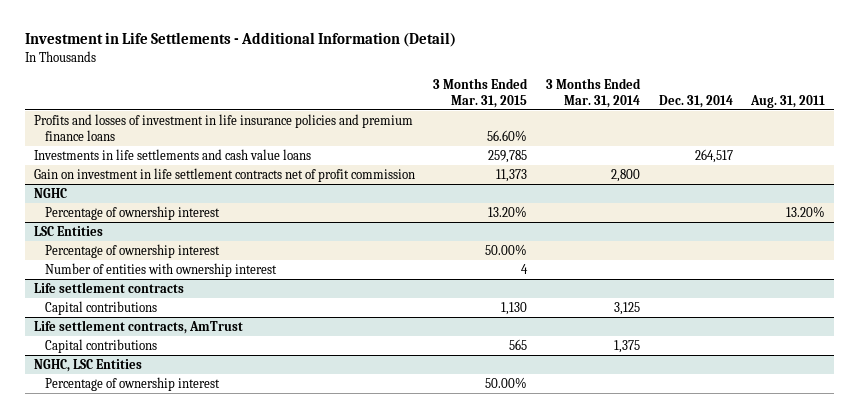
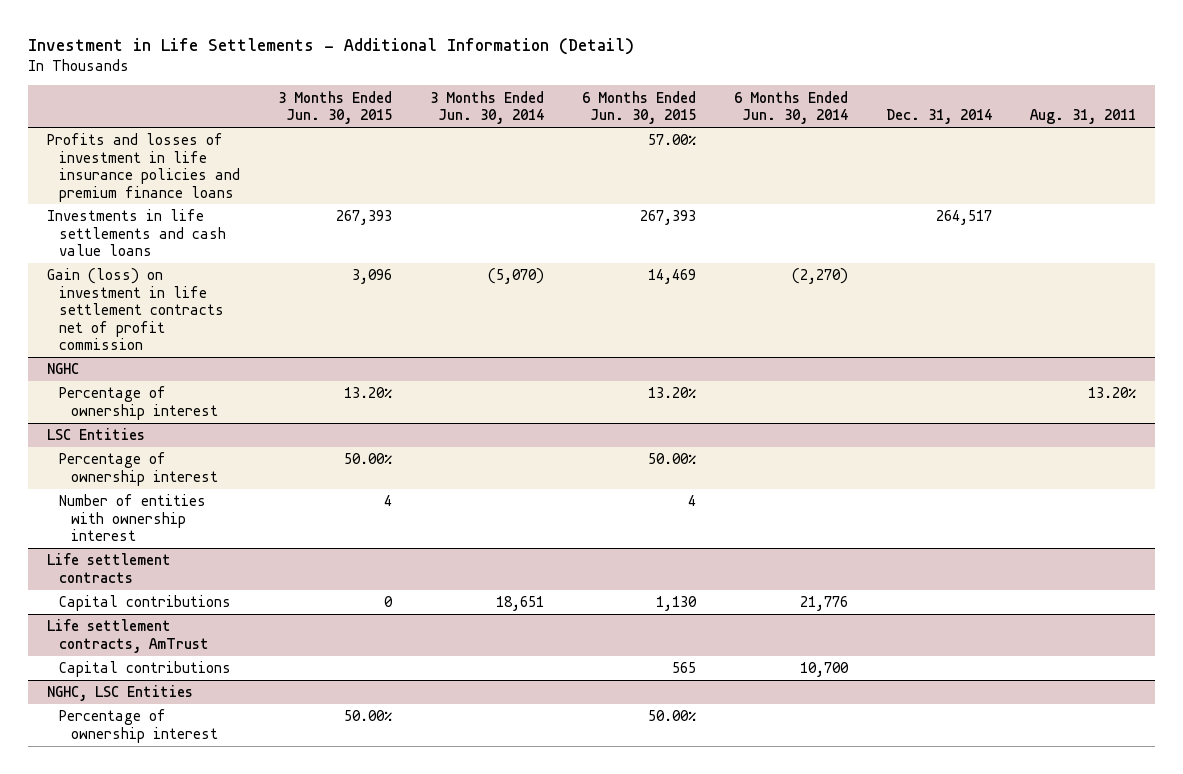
- | 3 Months Ended Mar. 31, 2015 | 3 Months Ended Mar. 31, 2014 | Dec. 31, 2014 | Aug. 31, 2011
+ | 3 Months Ended Jun. 30, 2015 | 3 Months Ended Jun. 30, 2014 | 6 Months Ended Jun. 30, 2015 | 6 Months Ended Jun. 30, 2014 | Dec. 31, 2014 | Aug. 31, 2011
- Gain on investment in life settlement contracts net of profit commission | 11,373 | 2,800 | |
+ Gain (loss) on investment in life settlement contracts net of profit commission | 3,096 | (5,070) | 14,469 | (2,270) | |

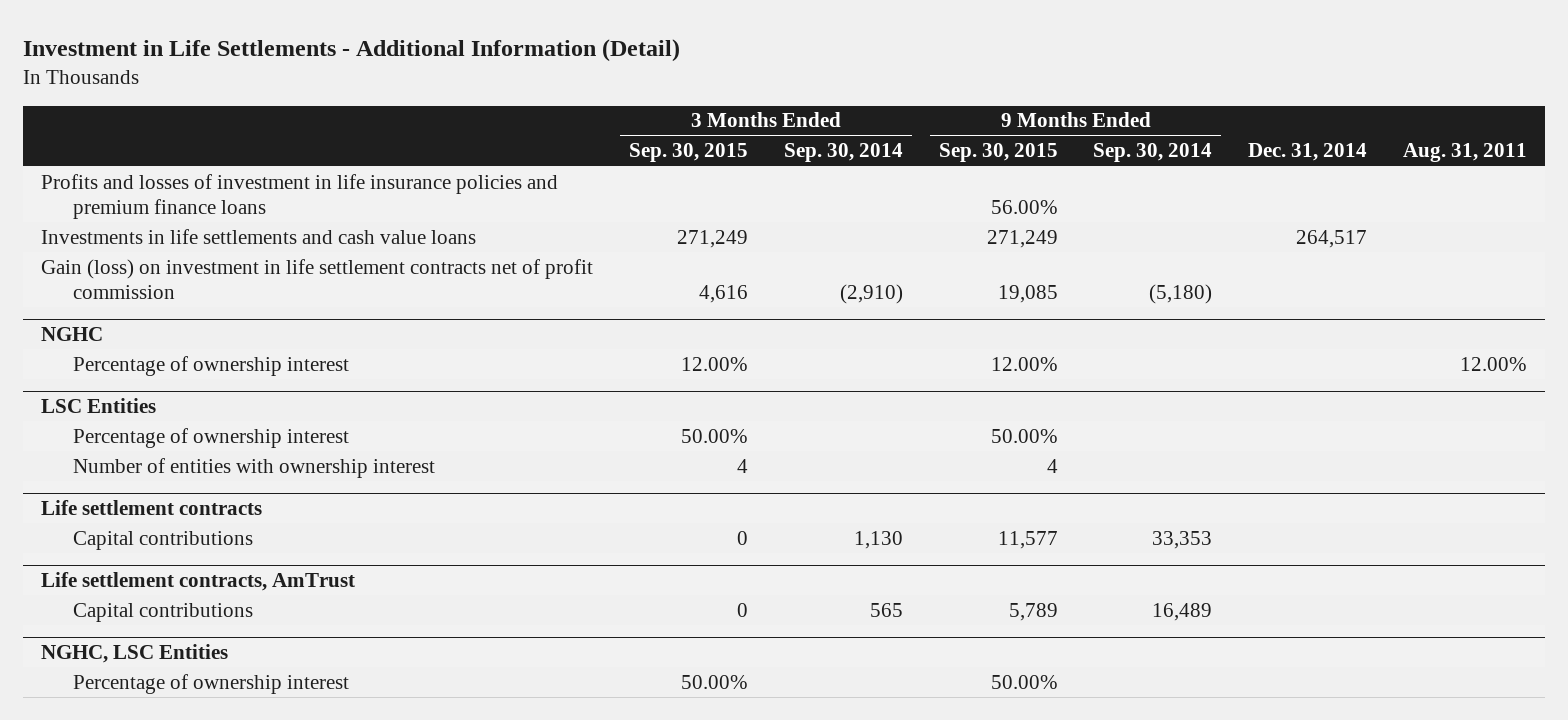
- | 3 Months Ended Jun. 30, 2015 | 3 Months Ended Jun. 30, 2014 | 6 Months Ended Jun. 30, 2015 | 6 Months Ended Jun. 30, 2014 | Dec. 31, 2014 | Aug. 31, 2011
+ | 3 Months Ended Sep. 30, 2015 | 3 Months Ended Sep. 30, 2014 | 9 Months Ended Sep. 30, 2015 | 9 Months Ended Sep. 30, 2014 | Dec. 31, 2014 | Aug. 31, 2011
@ NGHC
- Percentage of ownership interest | 13.20% | | 13.20% | | | 13.20%
+ Percentage of ownership interest | 12.00% | | 12.00% | | | 12.00%

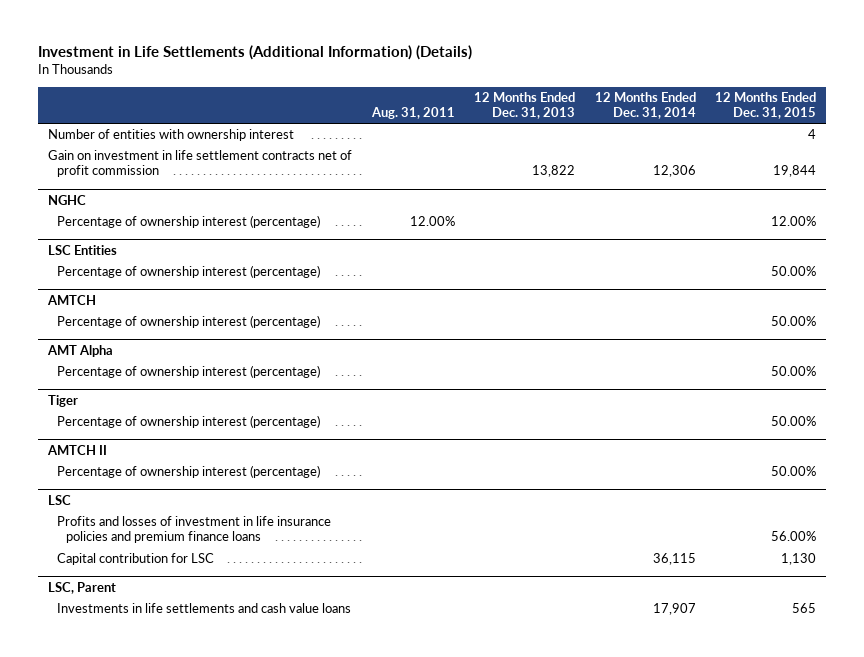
- Investment in Life Settlements - Additional Information (Detail)
+ Investment in Life Settlements (Additional Information) (Details)
- | 3 Months Ended Sep. 30, 2015 | 3 Months Ended Sep. 30, 2014 | 9 Months Ended Sep. 30, 2015 | 9 Months Ended Sep. 30, 2014 | Dec. 31, 2014 | Aug. 31, 2011
+ | Aug. 31, 2011 | 12 Months Ended Dec. 31, 2013 | 12 Months Ended Dec. 31, 2014 | 12 Months Ended Dec. 31, 2015
- Profits and losses of investment in life insurance policies and premium finance loans | | | 56.00% | | |
- Investments in life settlements and cash value loans | 271,249 | | 271,249 | | 264,517 |
- Gain (loss) on investment in life settlement contracts net of profit commission | 4,616 | (2,910) | 19,085 | (5,180) | |
+ Number of entities with ownership interest | | | | 4
+ Gain on investment in life settlement contracts net of profit commission | | 13,822 | 12,306 | 19,844
@ NGHC
- Percentage of ownership interest | 12.00% | | 12.00% | | | 12.00%
+ Percentage of ownership interest (percentage) | 12.00% | | | 12.00%
@ LSC Entities
- Percentage of ownership interest | 50.00% | | 50.00% | | |
- Number of entities with ownership interest | 4 | | 4 | | |
- Life settlement contracts
- Capital contributions | 0 | 1,130 | 11,577 | 33,353 | |
- Life settlement contracts, AmTrust
- Capital contributions | 0 | 565 | 5,789 | 16,489 | |
- NGHC, LSC Entities
- Percentage of ownership interest | 50.00% | | 50.00% | | |
@ LSC Entities
+ Percentage of ownership interest (percentage) | | | | 50.00%
+ AMTCH
+ Percentage of ownership interest (percentage) | | | | 50.00%
+ AMT Alpha
+ Percentage of ownership interest (percentage) | | | | 50.00%
+ Tiger
+ Percentage of ownership interest (percentage) | | | | 50.00%
+ AMTCH II
+ Percentage of ownership interest (percentage) | | | | 50.00%
+ LSC
+ Profits and losses of investment in life insurance policies and premium finance loans | | | | 56.00%
+ Capital contribution for LSC | | | 36,115 | 1,130
+ LSC, Parent
+ Investments in life settlements and cash value loans | | | 17,907 | 565

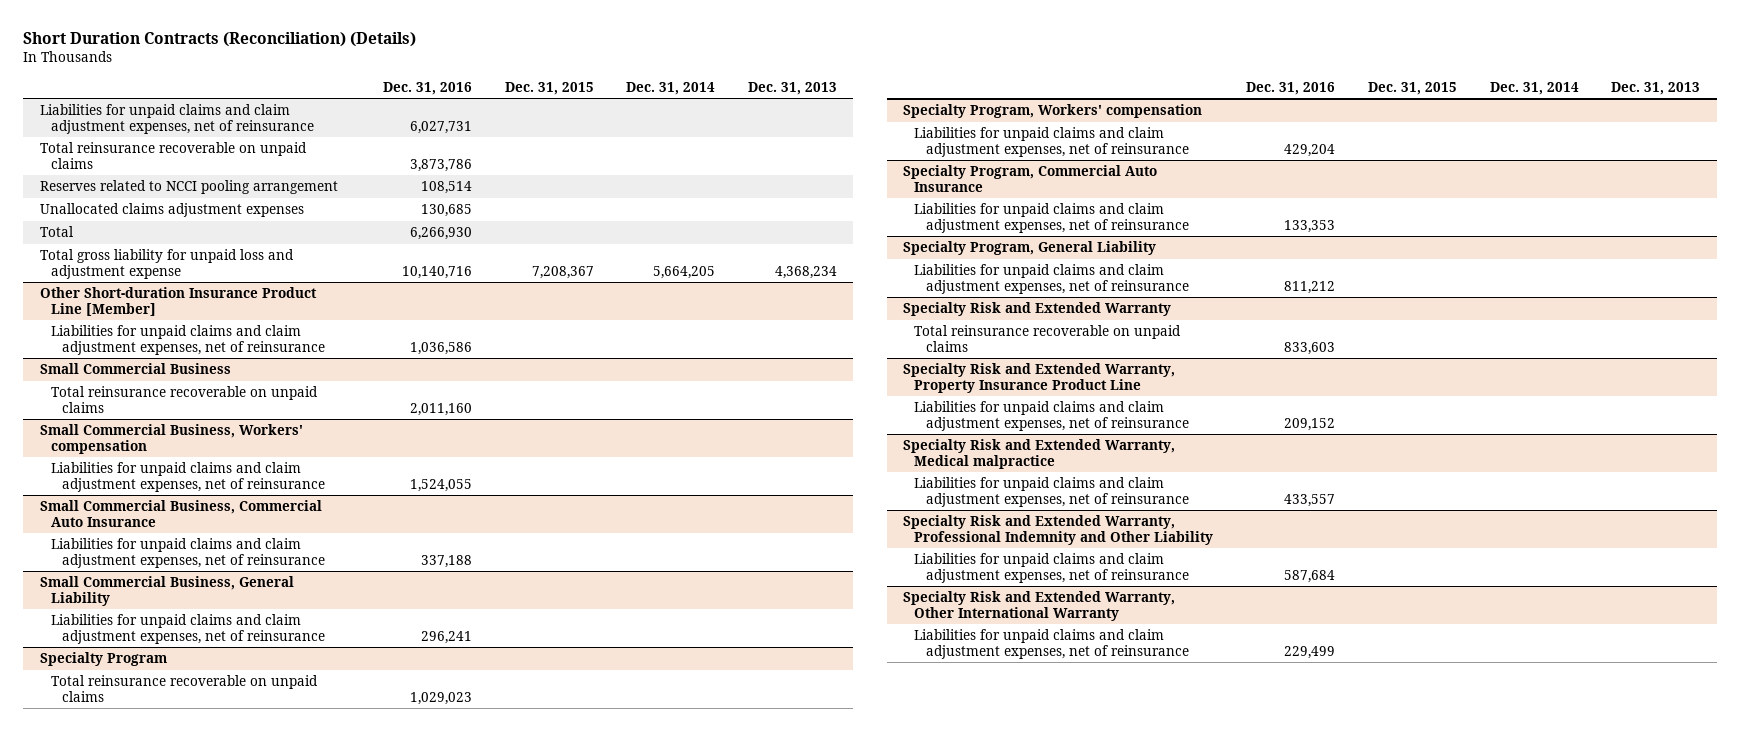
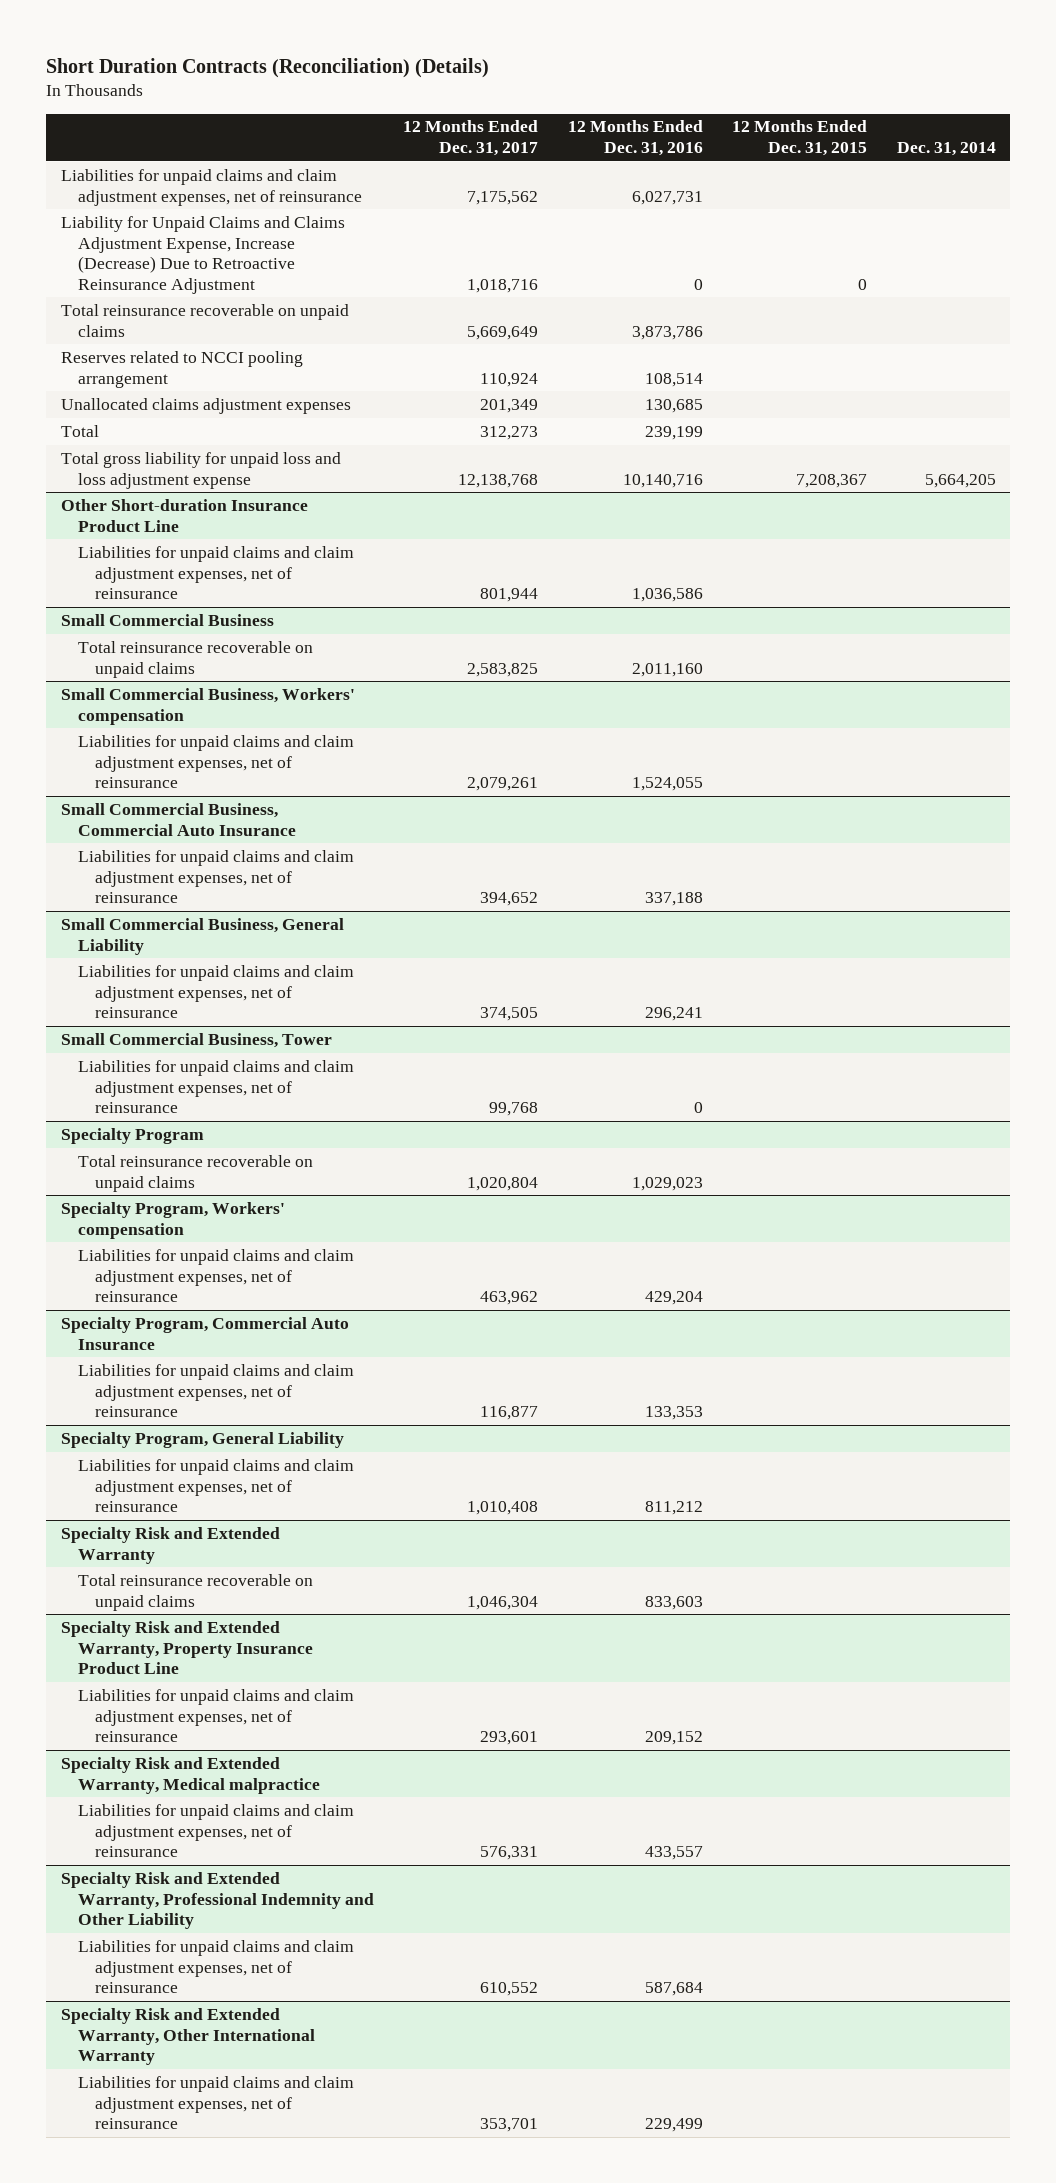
- | Dec. 31, 2016 | Dec. 31, 2015 | Dec. 31, 2014 | Dec. 31, 2013
+ | 12 Months Ended Dec. 31, 2017 | 12 Months Ended Dec. 31, 2016 | 12 Months Ended Dec. 31, 2015 | Dec. 31, 2014
+ Liability for Unpaid Claims and Claims Adjustment Expense, Increase (Decrease) Due to Retroactive Reinsurance Adjustment | 1,018,716 | 0 | 0 |
- Total gross liability for unpaid loss and adjustment expense | 10,140,716 | 7,208,367 | 5,664,205 | 4,368,234
- Other Short-duration Insurance Product Line [Member]
+ Total gross liability for unpaid loss and loss adjustment expense | 12,138,768 | 10,140,716 | 7,208,367 | 5,664,205
+ Other Short-duration Insurance Product Line
+ Small Commercial Business, Tower
+ Liabilities for unpaid claims and claim adjustment expenses, net of reinsurance | 99,768 | 0 | |

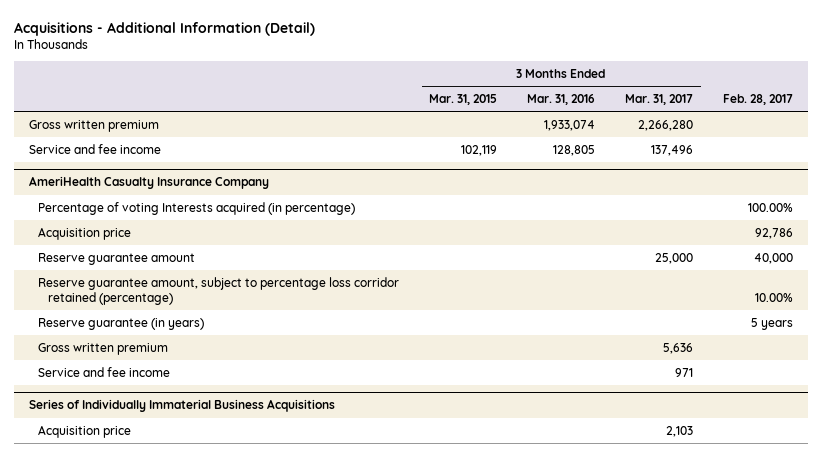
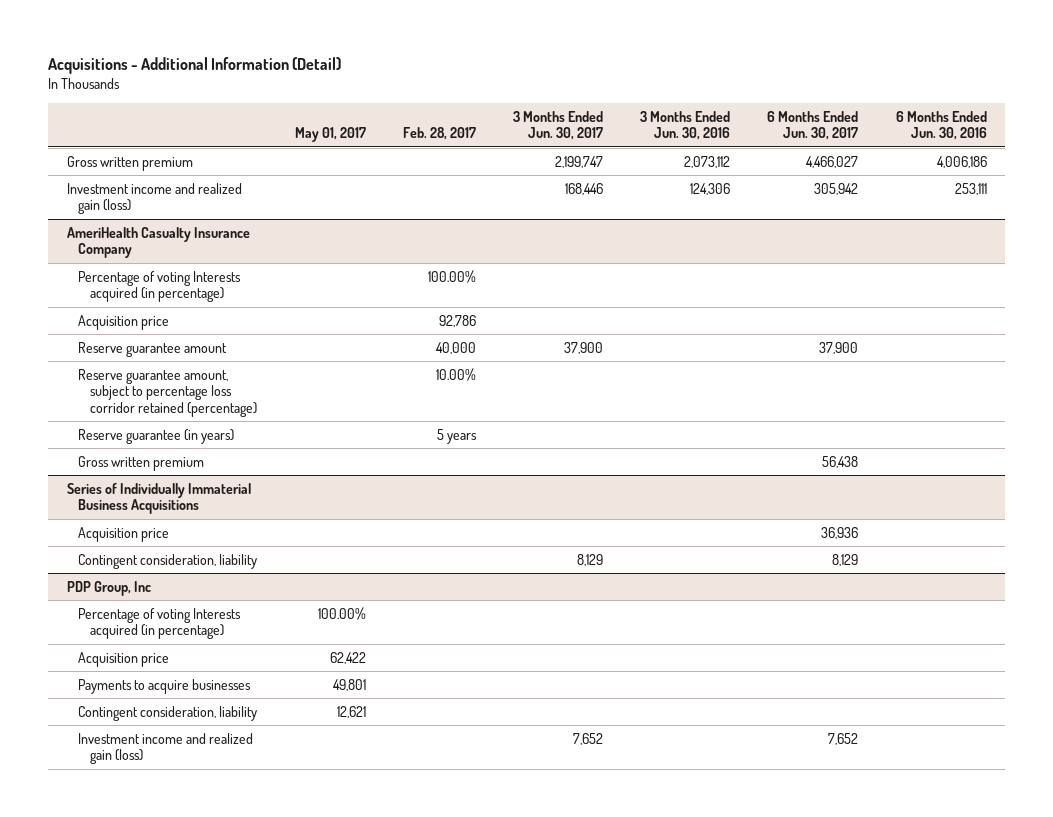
- | 3 Months Ended Mar. 31, 2015 | 3 Months Ended Mar. 31, 2016 | 3 Months Ended Mar. 31, 2017 | Feb. 28, 2017
+ | May 01, 2017 | Feb. 28, 2017 | 3 Months Ended Jun. 30, 2017 | 3 Months Ended Jun. 30, 2016 | 6 Months Ended Jun. 30, 2017 | 6 Months Ended Jun. 30, 2016
- Service and fee income | 102,119 | 128,805 | 137,496 |
+ Investment income and realized gain (loss) | | | 168,446 | 124,306 | 305,942 | 253,111
@ AmeriHealth Casualty Insurance Company
- Service and fee income | | | 971 |
@ Series of Individually Immaterial Business Acquisitions
+ Contingent consideration, liability | | | 8,129 | | 8,129 |
+ PDP Group, Inc
+ Percentage of voting Interests acquired (in percentage) | 100.00% | | | | |
+ Acquisition price | 62,422 | | | | |
+ Payments to acquire businesses | 49,801 | | | | |
+ Contingent consideration, liability | 12,621 | | | | |
+ Investment income and realized gain (loss) | | | 7,652 | | 7,652 |

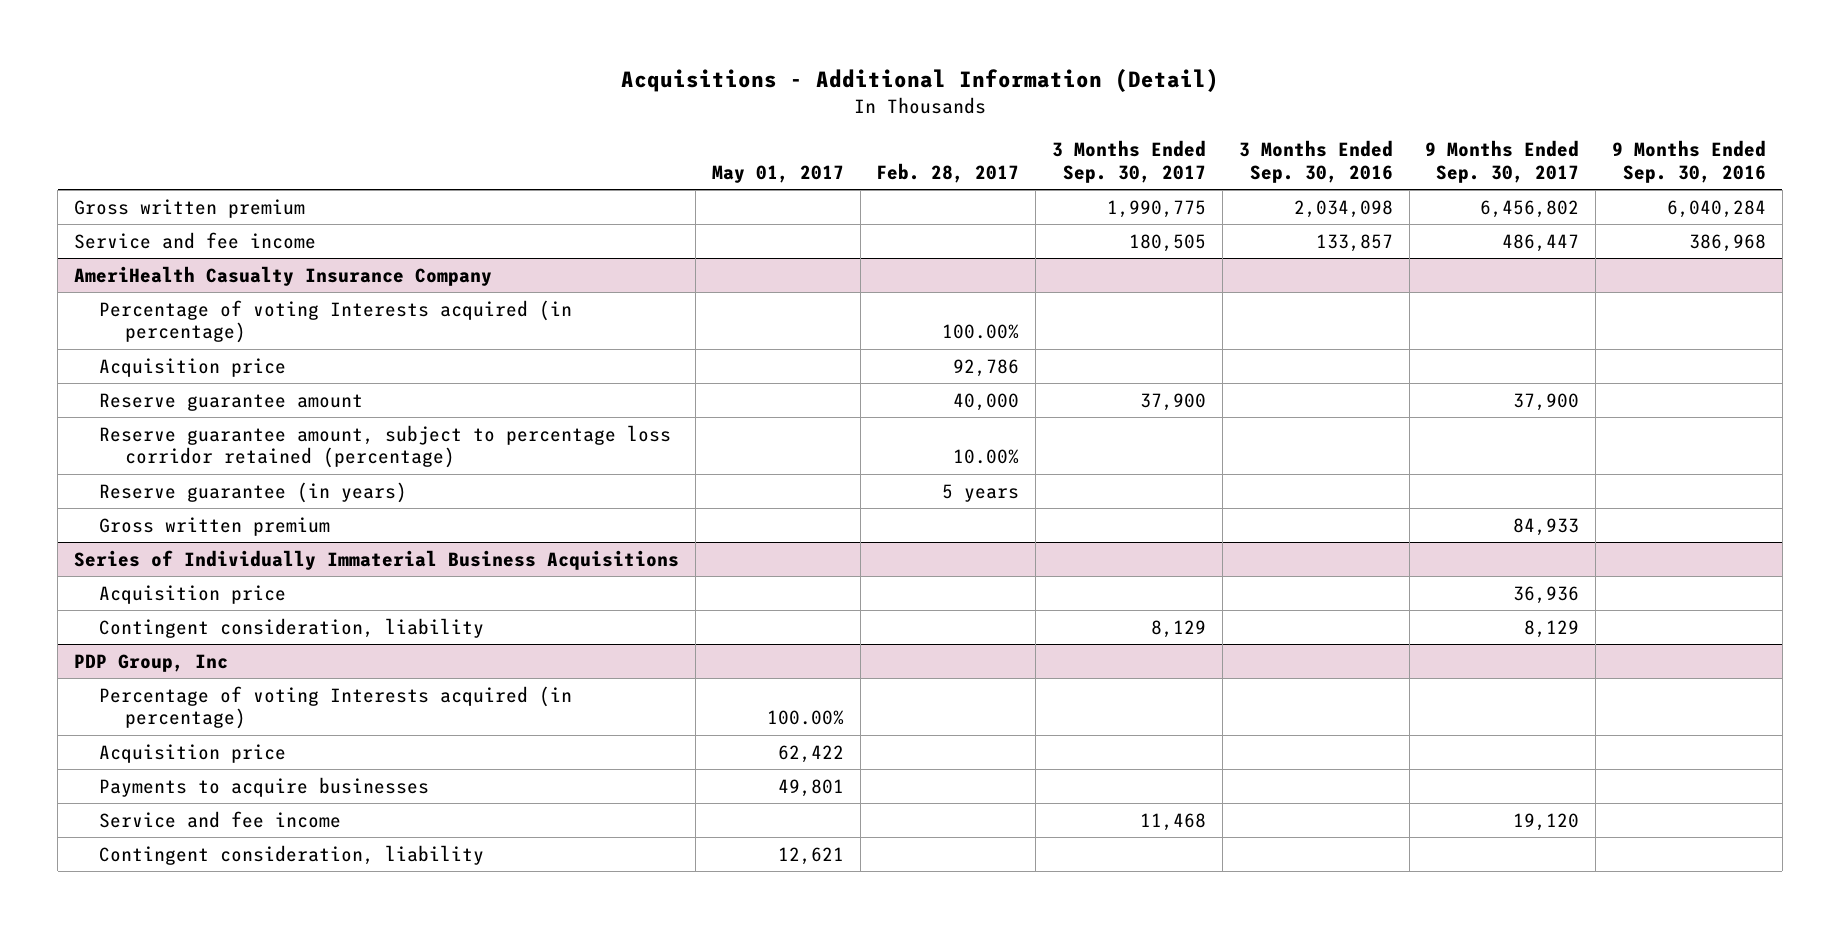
- | May 01, 2017 | Feb. 28, 2017 | 3 Months Ended Jun. 30, 2017 | 3 Months Ended Jun. 30, 2016 | 6 Months Ended Jun. 30, 2017 | 6 Months Ended Jun. 30, 2016
+ | May 01, 2017 | Feb. 28, 2017 | 3 Months Ended Sep. 30, 2017 | 3 Months Ended Sep. 30, 2016 | 9 Months Ended Sep. 30, 2017 | 9 Months Ended Sep. 30, 2016
- Investment income and realized gain (loss) | | | 168,446 | 124,306 | 305,942 | 253,111
+ Service and fee income | | | 180,505 | 133,857 | 486,447 | 386,968
@ PDP Group, Inc
+ Service and fee income | | | 11,468 | | 19,120 |
- Investment income and realized gain (loss) | | | 7,652 | | 7,652 |

